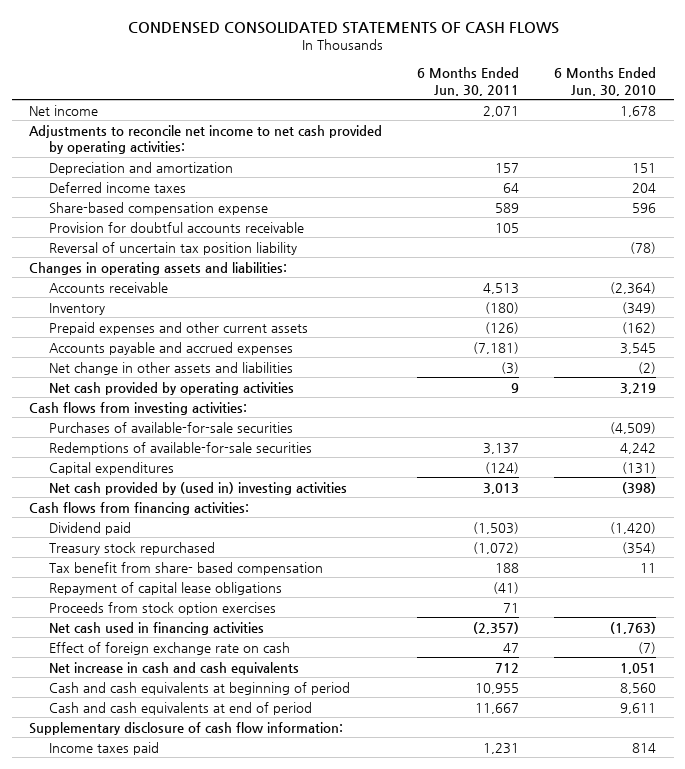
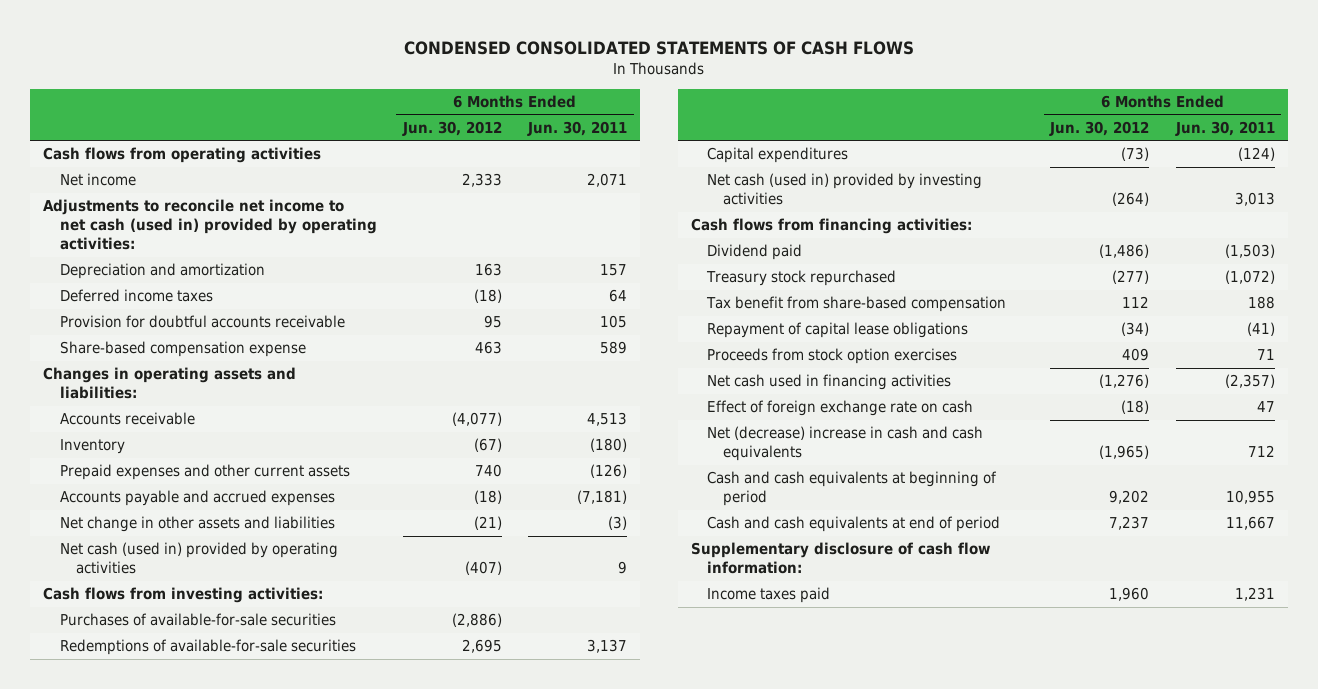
- | 6 Months Ended Jun. 30, 2011 | 6 Months Ended Jun. 30, 2010
+ | 6 Months Ended Jun. 30, 2012 | 6 Months Ended Jun. 30, 2011
+ Cash flows from operating activities
- Adjustments to reconcile net income to net cash provided by operating activities:
+ Adjustments to reconcile net income to net cash (used in) provided by operating activities:
- Reversal of uncertain tax position liability | | (78)
moved down: Share-based compensation expense | 463 | 589
- Net cash provided by operating activities | 9 | 3,219
+ Net cash (used in) provided by operating activities | (407) | 9
- Net cash provided by (used in) investing activities | 3,013 | (398)
+ Net cash (used in) provided by investing activities | (264) | 3,013
- Tax benefit from share- based compensation | 188 | 11
+ Tax benefit from share-based compensation | 112 | 188
- Net increase in cash and cash equivalents | 712 | 1,051
+ Net (decrease) increase in cash and cash equivalents | (1,965) | 712

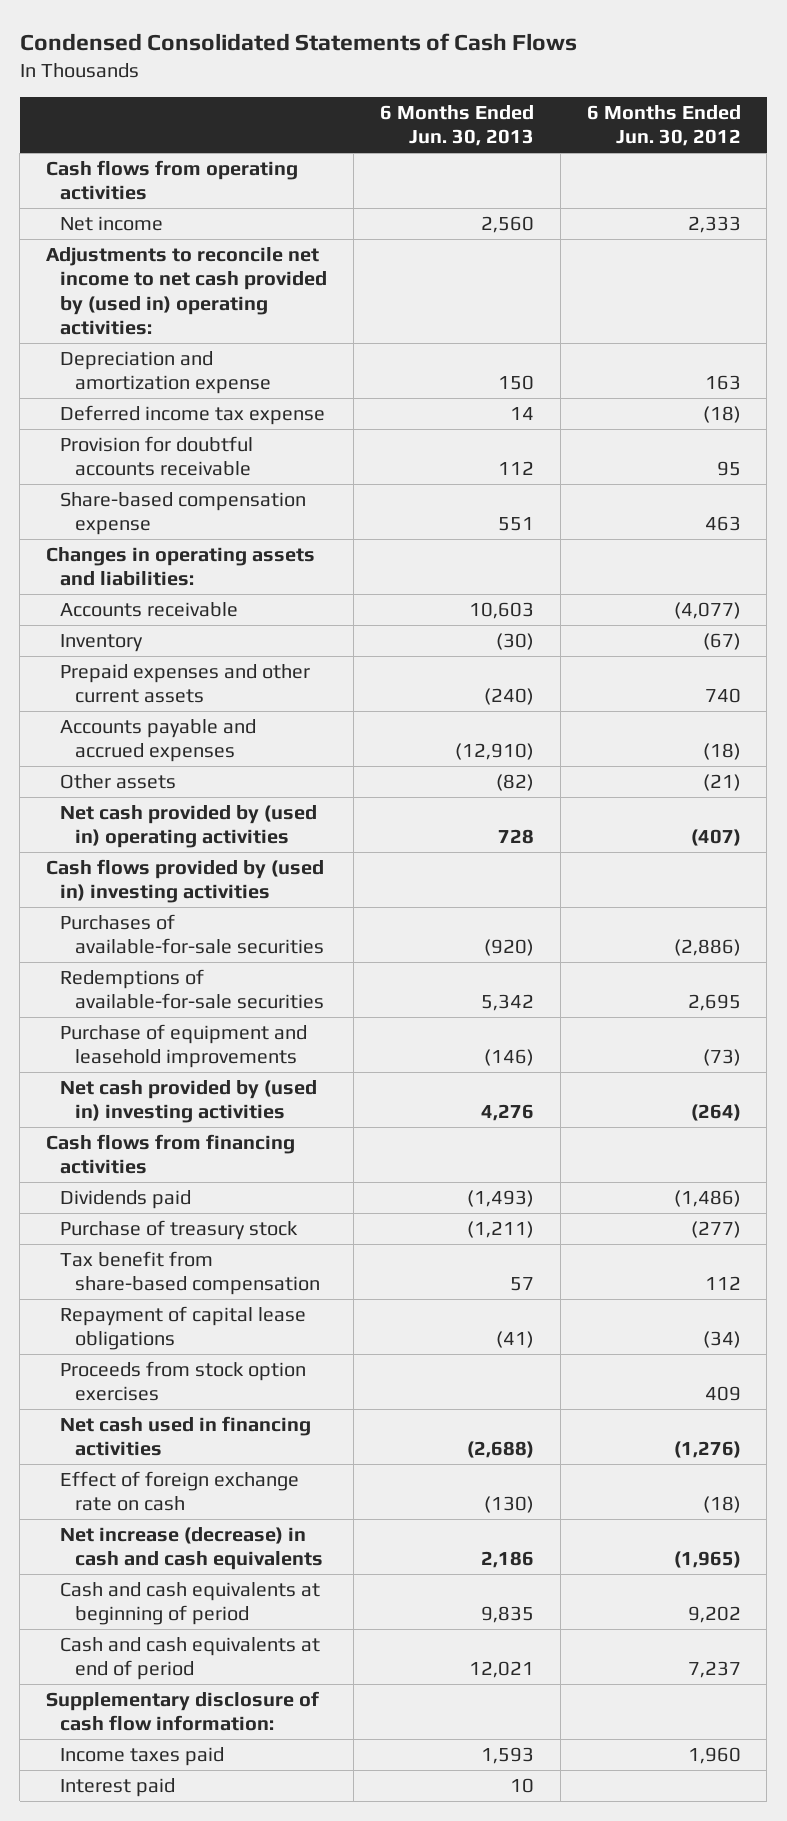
- CONDENSED CONSOLIDATED STATEMENTS OF CASH FLOWS
+ Condensed Consolidated Statements of Cash Flows
- | 6 Months Ended Jun. 30, 2012 | 6 Months Ended Jun. 30, 2011
+ | 6 Months Ended Jun. 30, 2013 | 6 Months Ended Jun. 30, 2012
- Adjustments to reconcile net income to net cash (used in) provided by operating activities:
- Depreciation and amortization | 163 | 157
- Deferred income taxes | (18) | 64
+ Adjustments to reconcile net income to net cash provided by (used in) operating activities:
+ Depreciation and amortization expense | 150 | 163
+ Deferred income tax expense | 14 | (18)
- Net change in other assets and liabilities | (21) | (3)
- Net cash (used in) provided by operating activities | (407) | 9
- Cash flows from investing activities:
+ Other assets | (82) | (21)
+ Net cash provided by (used in) operating activities | 728 | (407)
+ Cash flows provided by (used in) investing activities
- Capital expenditures | (73) | (124)
- Net cash (used in) provided by investing activities | (264) | 3,013
- Cash flows from financing activities:
- Dividend paid | (1,486) | (1,503)
- Treasury stock repurchased | (277) | (1,072)
+ Purchase of equipment and leasehold improvements | (146) | (73)
+ Net cash provided by (used in) investing activities | 4,276 | (264)
+ Cash flows from financing activities
+ Dividends paid | (1,493) | (1,486)
+ Purchase of treasury stock | (1,211) | (277)
- Net (decrease) increase in cash and cash equivalents | (1,965) | 712
+ Net increase (decrease) in cash and cash equivalents | 2,186 | (1,965)
+ Interest paid | 10 |

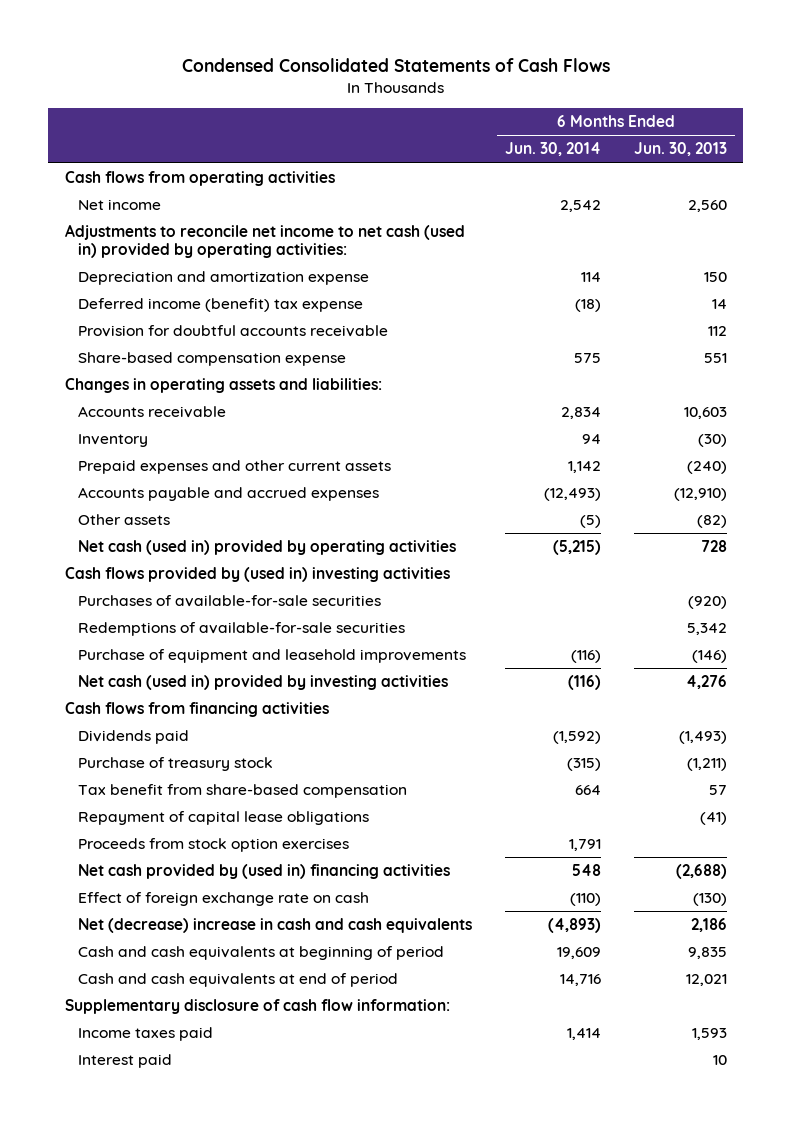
- | 6 Months Ended Jun. 30, 2013 | 6 Months Ended Jun. 30, 2012
+ | 6 Months Ended Jun. 30, 2014 | 6 Months Ended Jun. 30, 2013
- Adjustments to reconcile net income to net cash provided by (used in) operating activities:
+ Adjustments to reconcile net income to net cash (used in) provided by operating activities:
- Deferred income tax expense | 14 | (18)
+ Deferred income (benefit) tax expense | (18) | 14
- Net cash provided by (used in) operating activities | 728 | (407)
+ Net cash (used in) provided by operating activities | (5,215) | 728
- Net cash provided by (used in) investing activities | 4,276 | (264)
+ Net cash (used in) provided by investing activities | (116) | 4,276
- Net cash used in financing activities | (2,688) | (1,276)
+ Net cash provided by (used in) financing activities | 548 | (2,688)
- Net increase (decrease) in cash and cash equivalents | 2,186 | (1,965)
+ Net (decrease) increase in cash and cash equivalents | (4,893) | 2,186

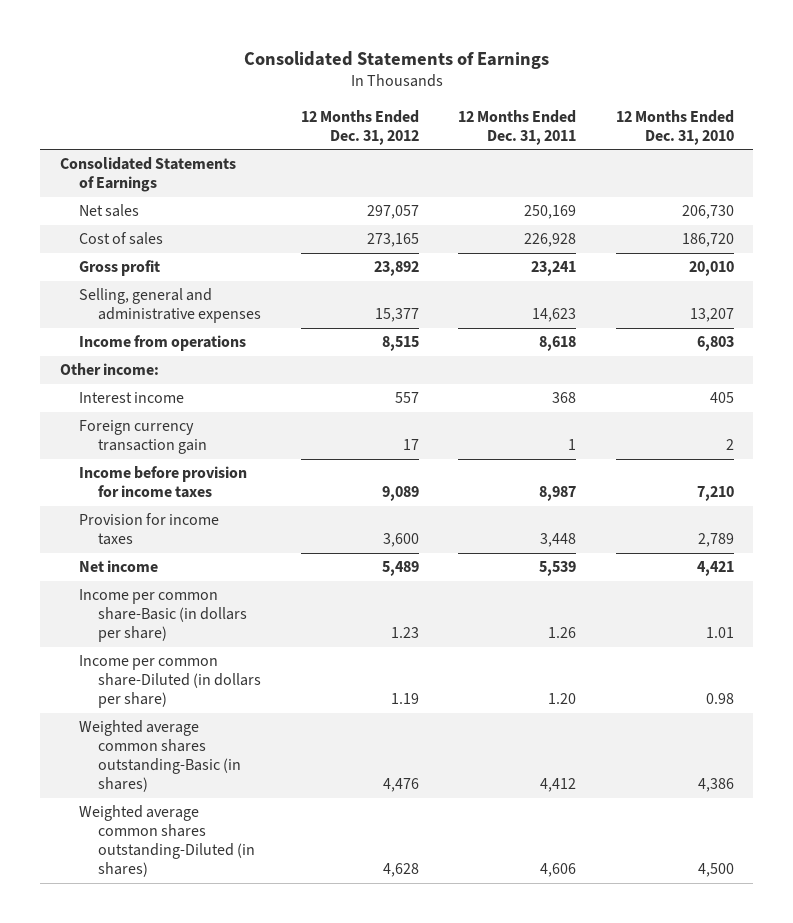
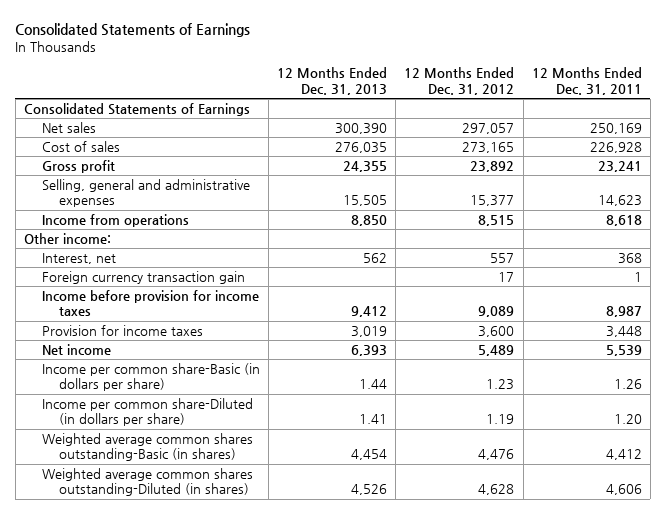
- | 12 Months Ended Dec. 31, 2012 | 12 Months Ended Dec. 31, 2011 | 12 Months Ended Dec. 31, 2010
+ | 12 Months Ended Dec. 31, 2013 | 12 Months Ended Dec. 31, 2012 | 12 Months Ended Dec. 31, 2011
- Interest income | 557 | 368 | 405
+ Interest, net | 562 | 557 | 368

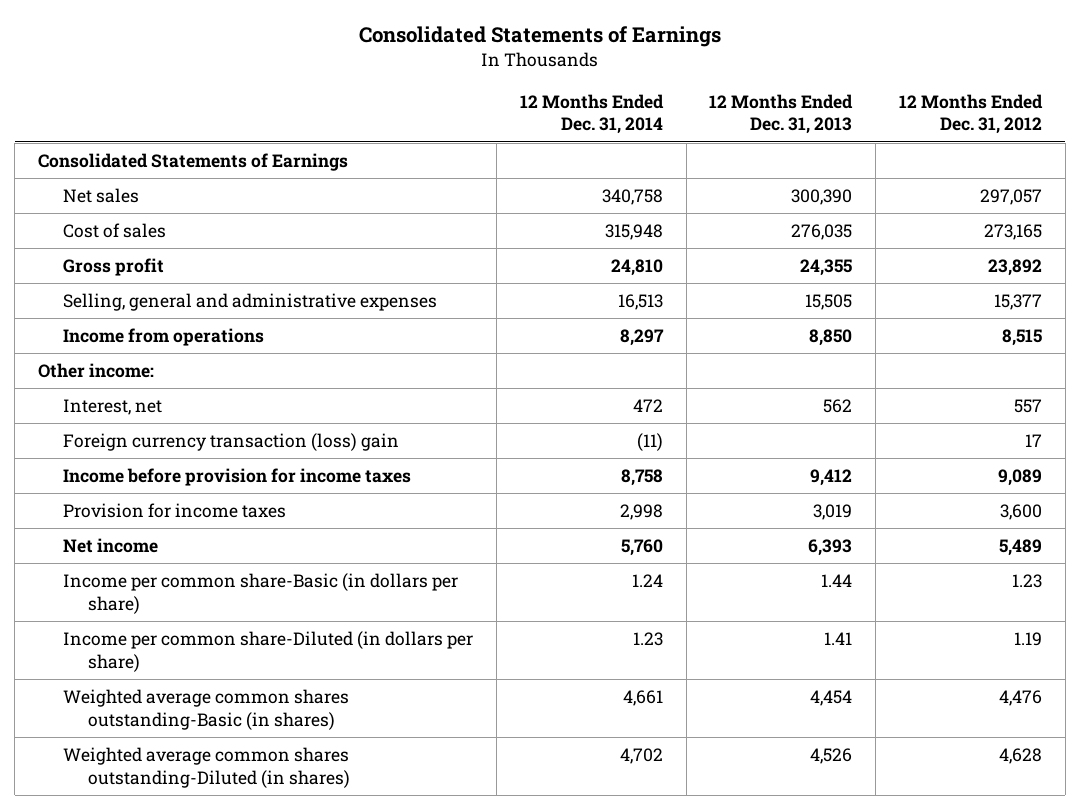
- | 12 Months Ended Dec. 31, 2013 | 12 Months Ended Dec. 31, 2012 | 12 Months Ended Dec. 31, 2011
+ | 12 Months Ended Dec. 31, 2014 | 12 Months Ended Dec. 31, 2013 | 12 Months Ended Dec. 31, 2012
- Foreign currency transaction gain | | 17 | 1
+ Foreign currency transaction (loss) gain | (11) | | 17

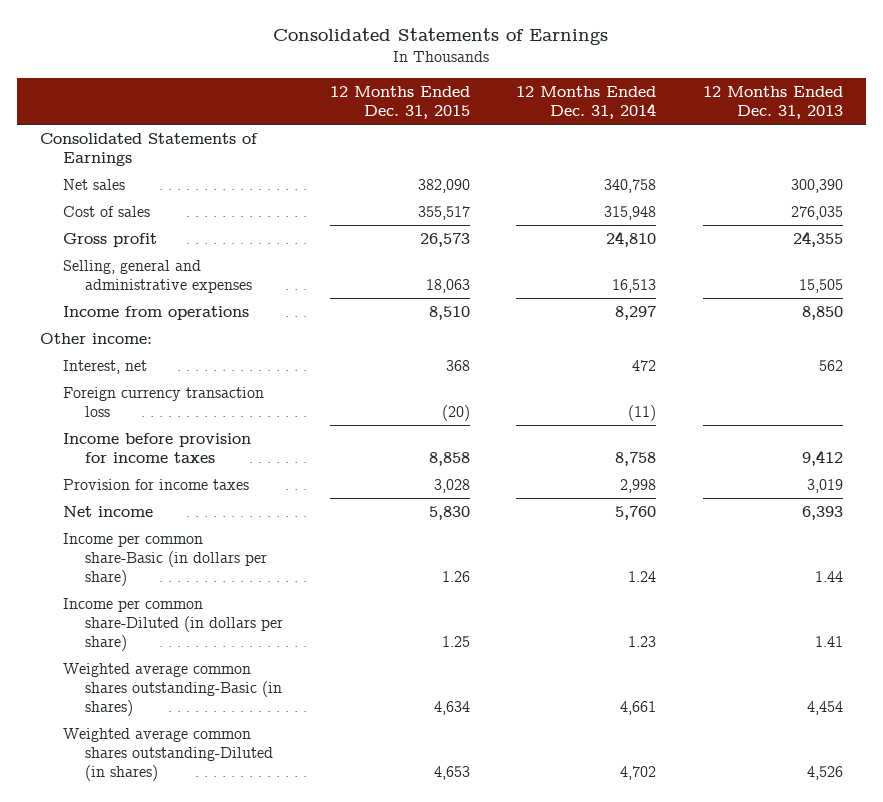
- | 12 Months Ended Dec. 31, 2014 | 12 Months Ended Dec. 31, 2013 | 12 Months Ended Dec. 31, 2012
+ | 12 Months Ended Dec. 31, 2015 | 12 Months Ended Dec. 31, 2014 | 12 Months Ended Dec. 31, 2013
- Foreign currency transaction (loss) gain | (11) | | 17
+ Foreign currency transaction loss | (20) | (11) |

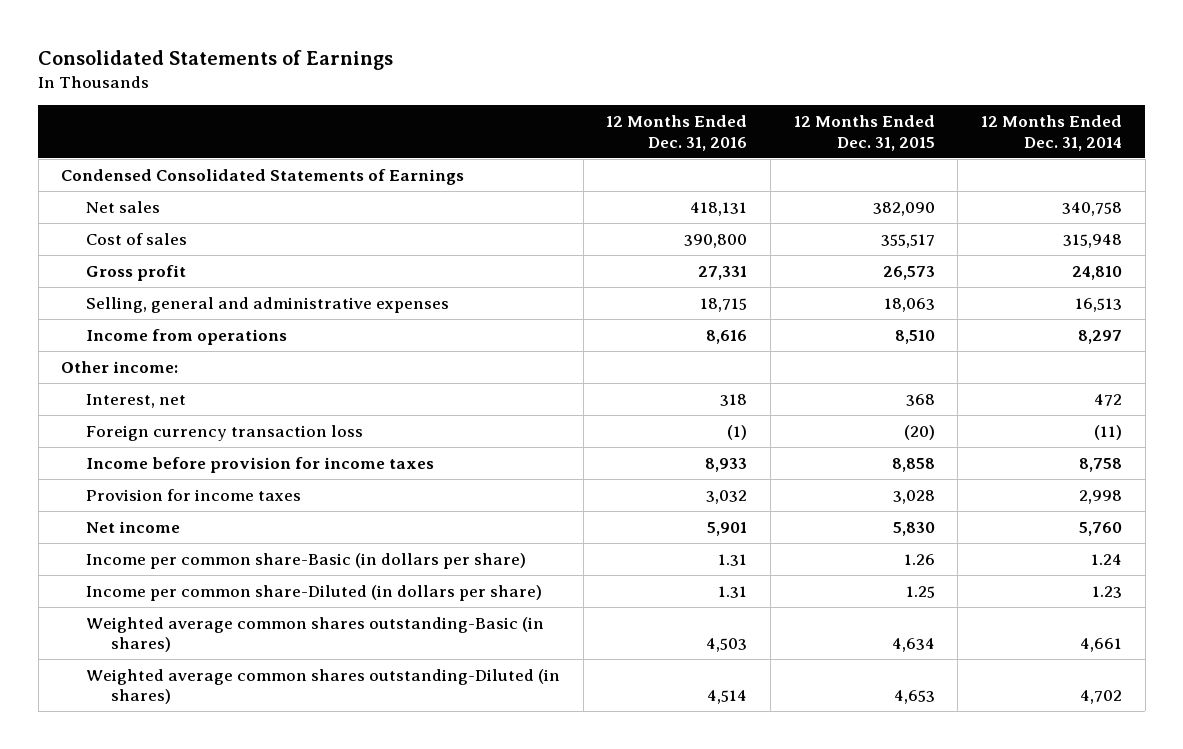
- | 12 Months Ended Dec. 31, 2015 | 12 Months Ended Dec. 31, 2014 | 12 Months Ended Dec. 31, 2013
+ | 12 Months Ended Dec. 31, 2016 | 12 Months Ended Dec. 31, 2015 | 12 Months Ended Dec. 31, 2014
- Consolidated Statements of Earnings
+ Condensed Consolidated Statements of Earnings

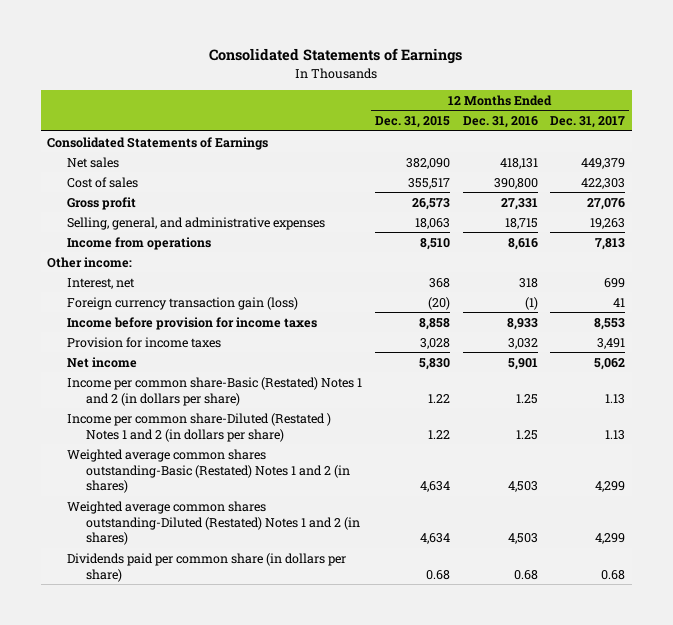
- | 12 Months Ended Dec. 31, 2016 | 12 Months Ended Dec. 31, 2015 | 12 Months Ended Dec. 31, 2014
+ | 12 Months Ended Dec. 31, 2015 | 12 Months Ended Dec. 31, 2016 | 12 Months Ended Dec. 31, 2017
- Condensed Consolidated Statements of Earnings
+ Consolidated Statements of Earnings
- Selling, general and administrative expenses | 18,715 | 18,063 | 16,513
+ Selling, general, and administrative expenses | 18,063 | 18,715 | 19,263
- Foreign currency transaction loss | (1) | (20) | (11)
+ Foreign currency transaction gain (loss) | (20) | (1) | 41
- Income per common share-Basic (in dollars per share) | 1.31 | 1.26 | 1.24
- Income per common share-Diluted (in dollars per share) | 1.31 | 1.25 | 1.23
- Weighted average common shares outstanding-Basic (in shares) | 4,503 | 4,634 | 4,661
- Weighted average common shares outstanding-Diluted (in shares) | 4,514 | 4,653 | 4,702
+ Income per common share-Basic (Restated) Notes 1 and 2 (in dollars per share) | 1.22 | 1.25 | 1.13
+ Income per common share-Diluted (Restated ) Notes 1 and 2 (in dollars per share) | 1.22 | 1.25 | 1.13
+ Weighted average common shares outstanding-Basic (Restated) Notes 1 and 2 (in shares) | 4,634 | 4,503 | 4,299
+ Weighted average common shares outstanding-Diluted (Restated) Notes 1 and 2 (in shares) | 4,634 | 4,503 | 4,299
+ Dividends paid per common share (in dollars per share) | 0.68 | 0.68 | 0.68

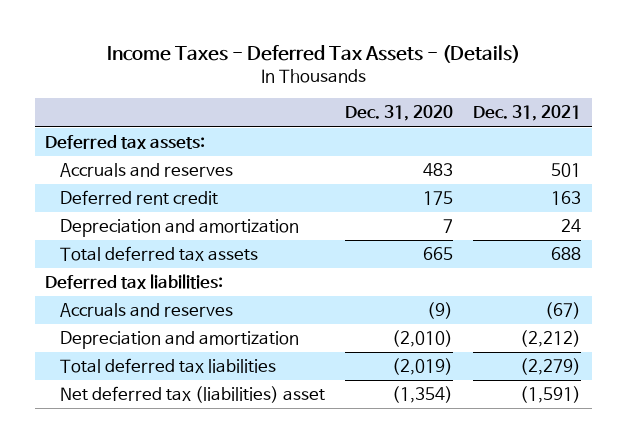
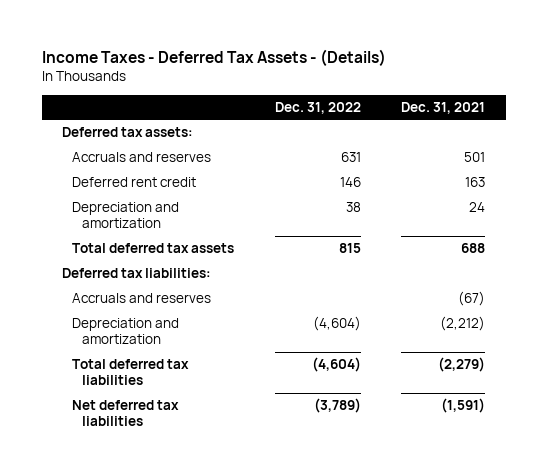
- | Dec. 31, 2020 | Dec. 31, 2021
+ | Dec. 31, 2022 | Dec. 31, 2021
- Net deferred tax (liabilities) asset | (1,354) | (1,591)
+ Net deferred tax liabilities | (3,789) | (1,591)

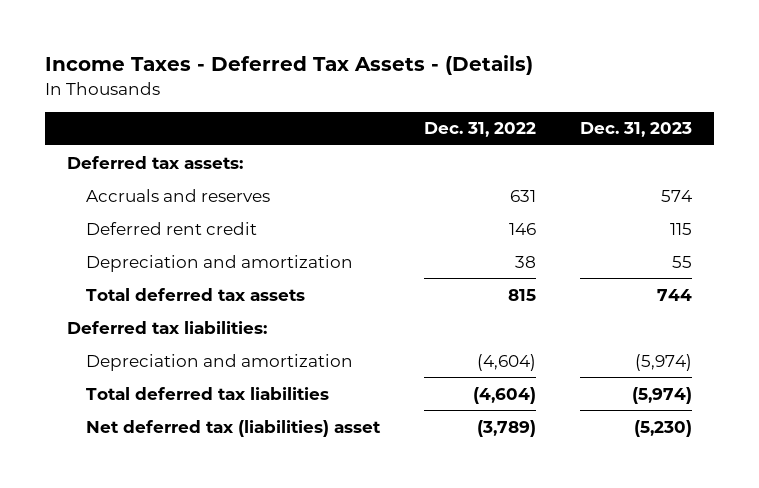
- | Dec. 31, 2022 | Dec. 31, 2021
+ | Dec. 31, 2022 | Dec. 31, 2023
- Accruals and reserves | | (67)
- Net deferred tax liabilities | (3,789) | (1,591)
+ Net deferred tax (liabilities) asset | (3,789) | (5,230)

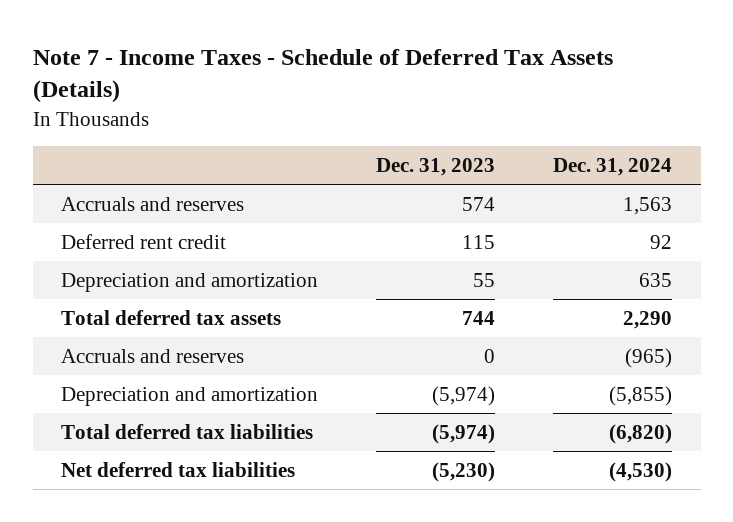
- Income Taxes - Deferred Tax Assets - (Details)
+ Note 7 - Income Taxes - Schedule of Deferred Tax Assets (Details)
- | Dec. 31, 2022 | Dec. 31, 2023
+ | Dec. 31, 2023 | Dec. 31, 2024
- Deferred tax assets:
- Deferred tax liabilities:
+ Accruals and reserves | 0 | (965)
- Net deferred tax (liabilities) asset | (3,789) | (5,230)
+ Net deferred tax liabilities | (5,230) | (4,530)

